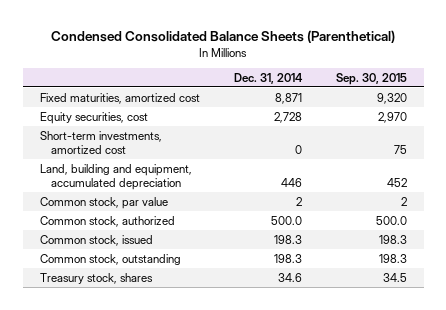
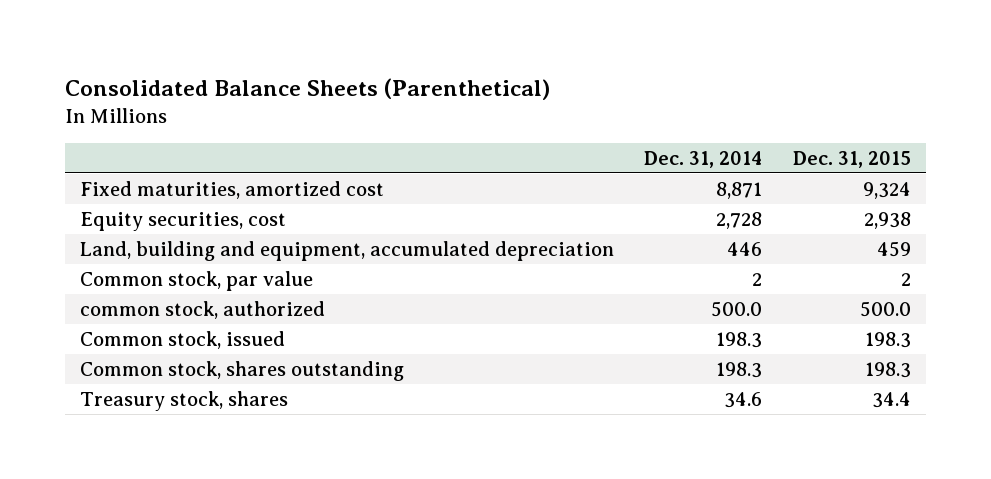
- Condensed Consolidated Balance Sheets (Parenthetical)
+ Consolidated Balance Sheets (Parenthetical)
- | Dec. 31, 2014 | Sep. 30, 2015
+ | Dec. 31, 2014 | Dec. 31, 2015
- Short-term investments, amortized cost | 0 | 75
- Common stock, authorized | 500.0 | 500.0
+ common stock, authorized | 500.0 | 500.0
- Common stock, outstanding | 198.3 | 198.3
+ Common stock, shares outstanding | 198.3 | 198.3

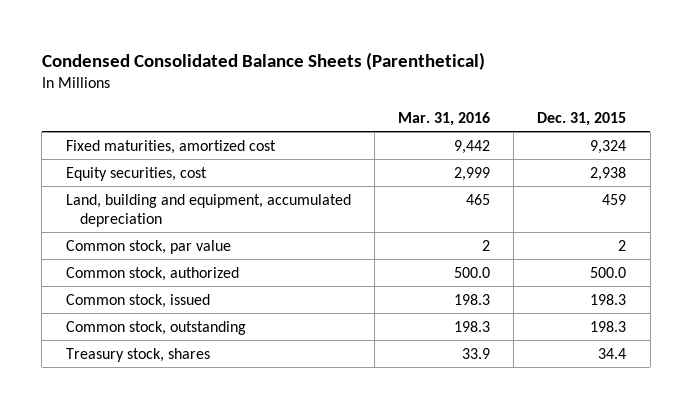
- Consolidated Balance Sheets (Parenthetical)
+ Condensed Consolidated Balance Sheets (Parenthetical)
- | Dec. 31, 2014 | Dec. 31, 2015
+ | Mar. 31, 2016 | Dec. 31, 2015
- common stock, authorized | 500.0 | 500.0
+ Common stock, authorized | 500.0 | 500.0
- Common stock, shares outstanding | 198.3 | 198.3
+ Common stock, outstanding | 198.3 | 198.3

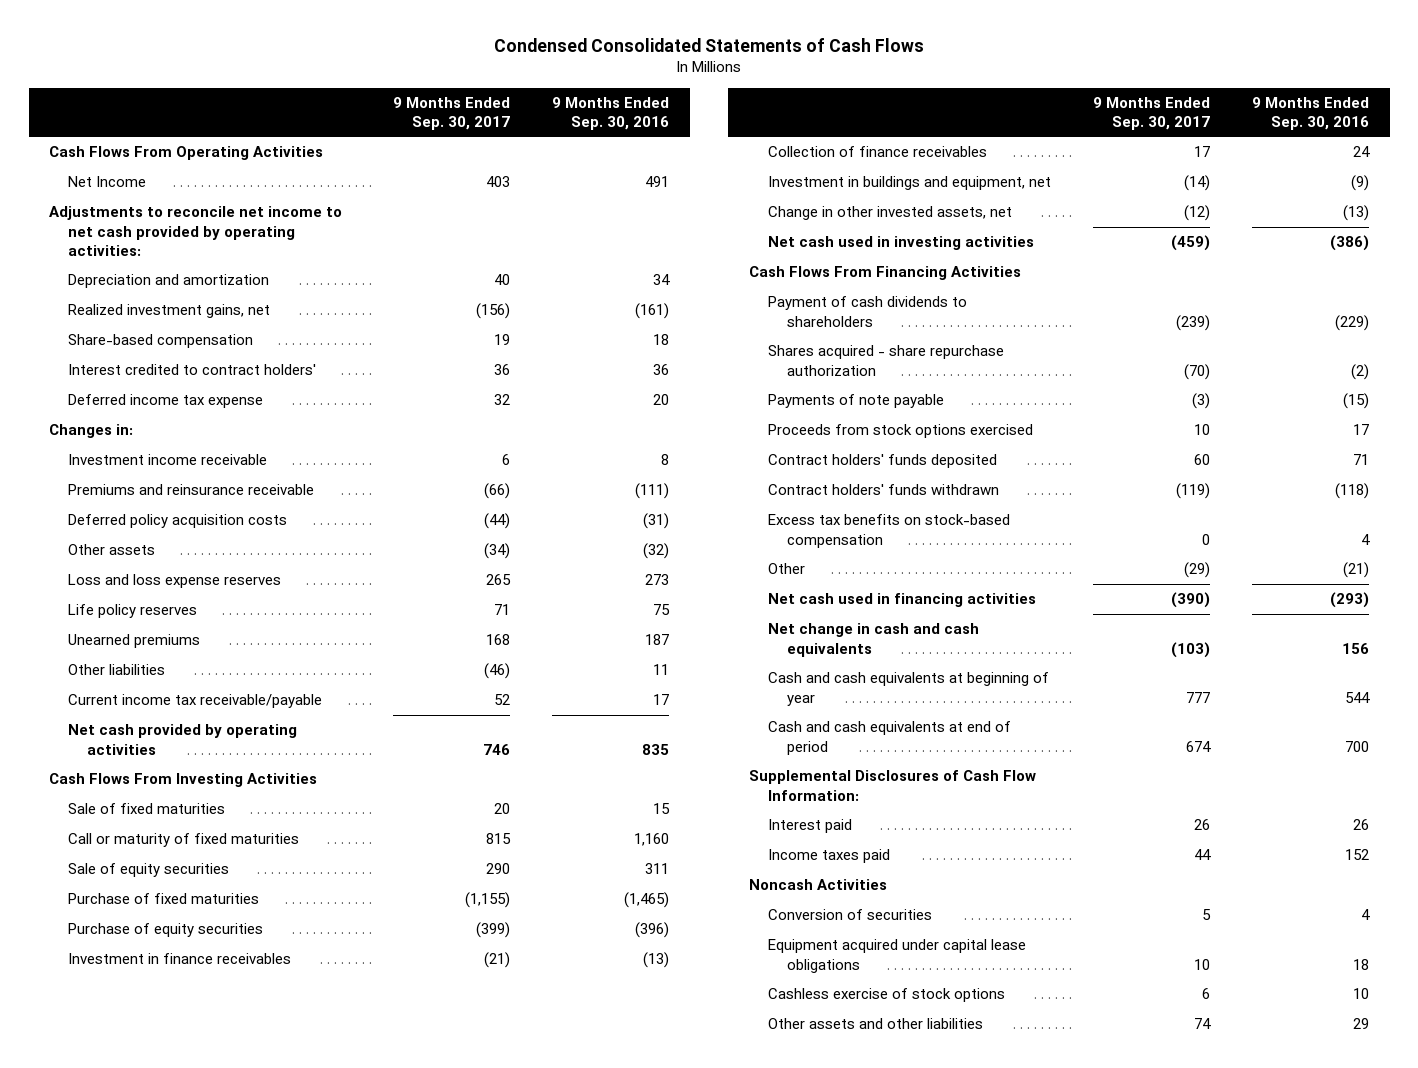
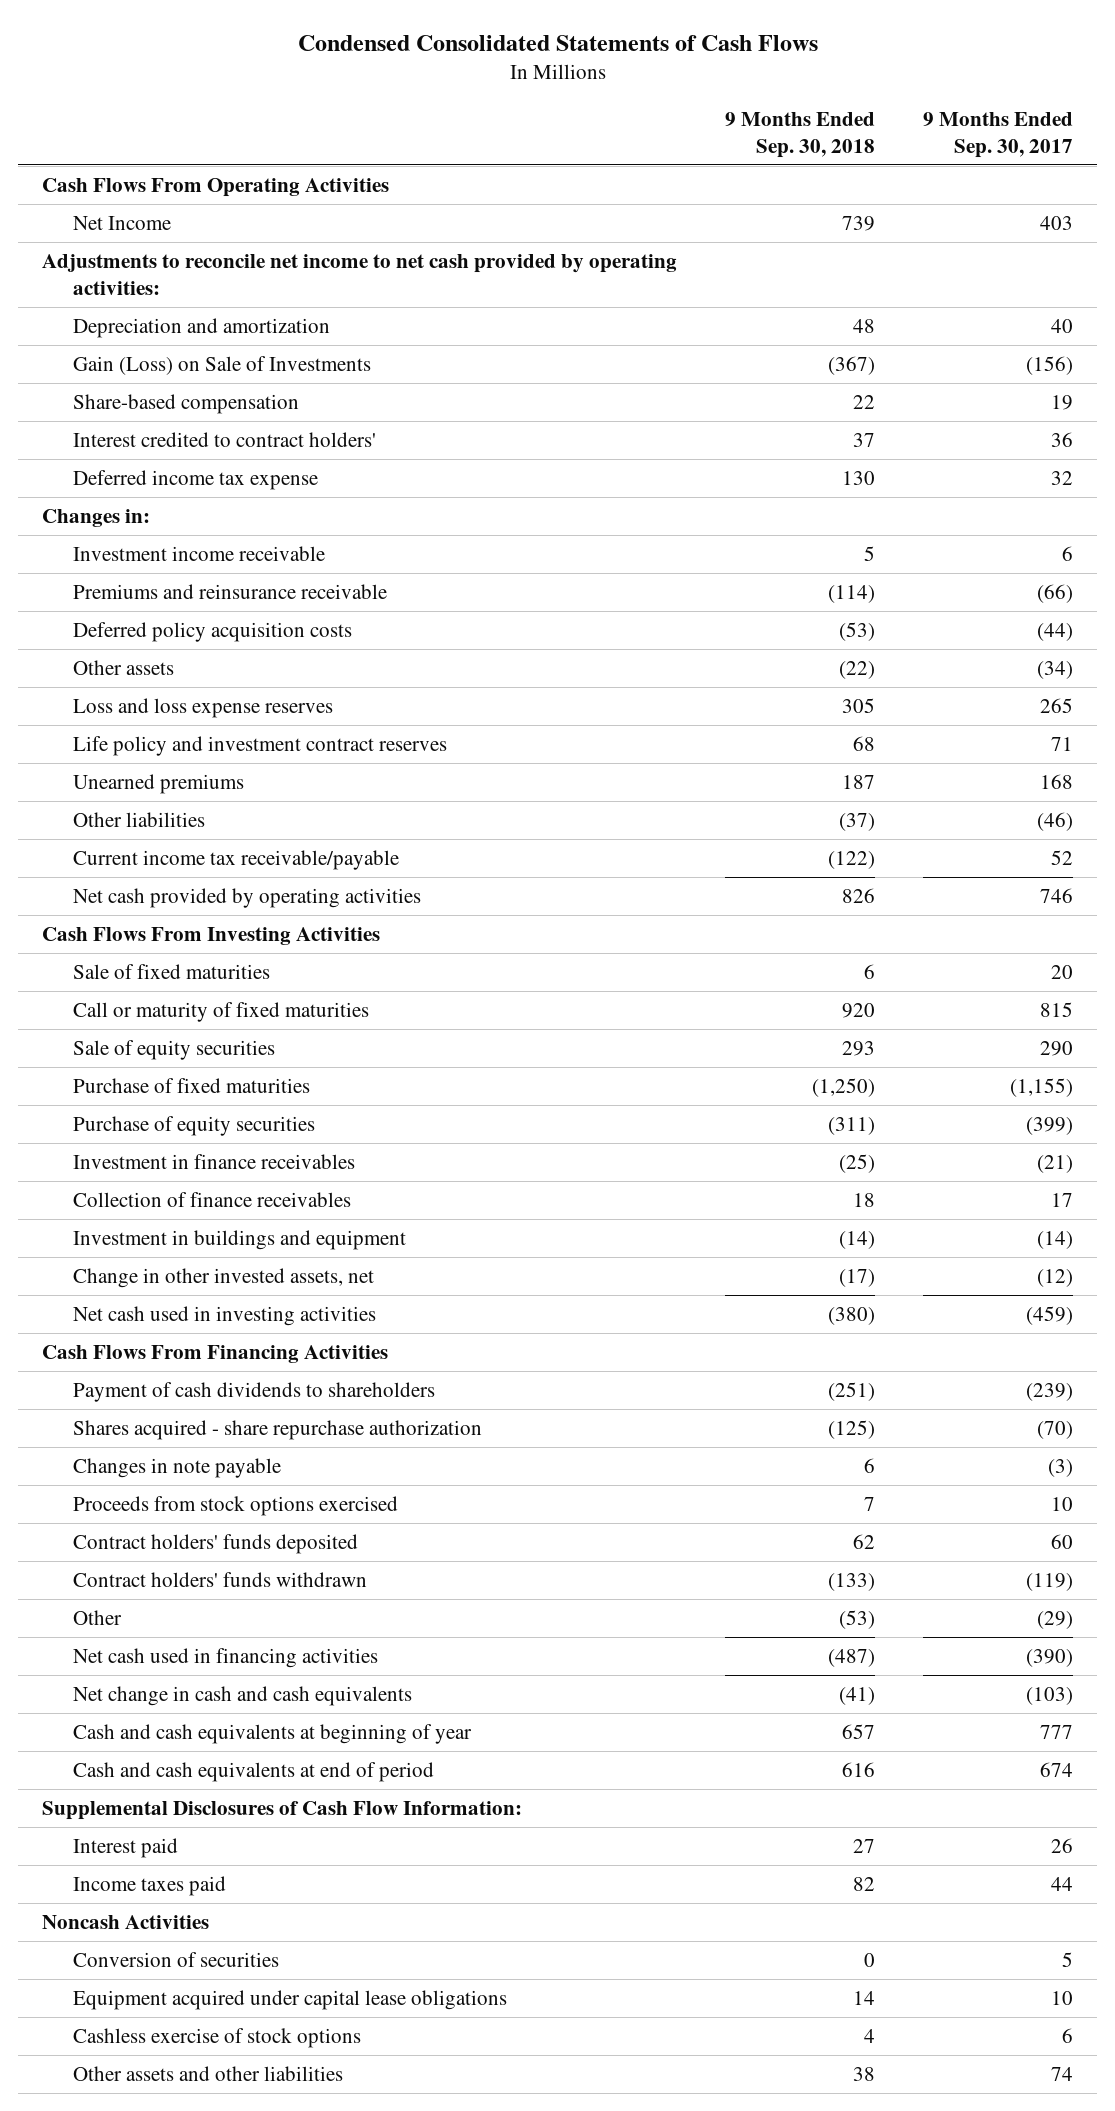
- | 9 Months Ended Sep. 30, 2017 | 9 Months Ended Sep. 30, 2016
+ | 9 Months Ended Sep. 30, 2018 | 9 Months Ended Sep. 30, 2017
- Realized investment gains, net | (156) | (161)
+ Gain (Loss) on Sale of Investments | (367) | (156)
- Life policy reserves | 71 | 75
+ Life policy and investment contract reserves | 68 | 71
- Investment in buildings and equipment, net | (14) | (9)
+ Investment in buildings and equipment | (14) | (14)
- Payments of note payable | (3) | (15)
+ Changes in note payable | 6 | (3)
- Excess tax benefits on stock-based compensation | 0 | 4

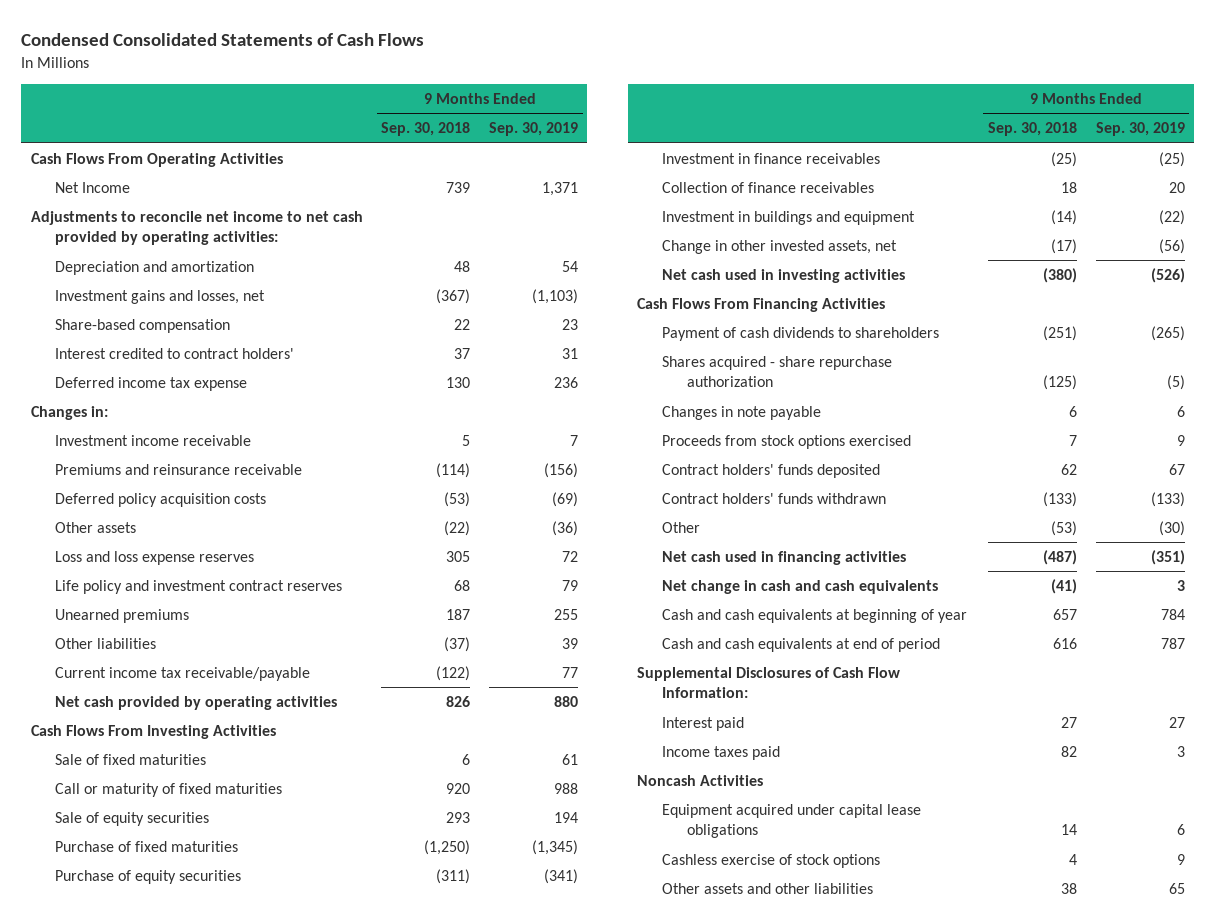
- | 9 Months Ended Sep. 30, 2018 | 9 Months Ended Sep. 30, 2017
+ | 9 Months Ended Sep. 30, 2018 | 9 Months Ended Sep. 30, 2019
- Gain (Loss) on Sale of Investments | (367) | (156)
+ Investment gains and losses, net | (367) | (1,103)
- Conversion of securities | 0 | 5

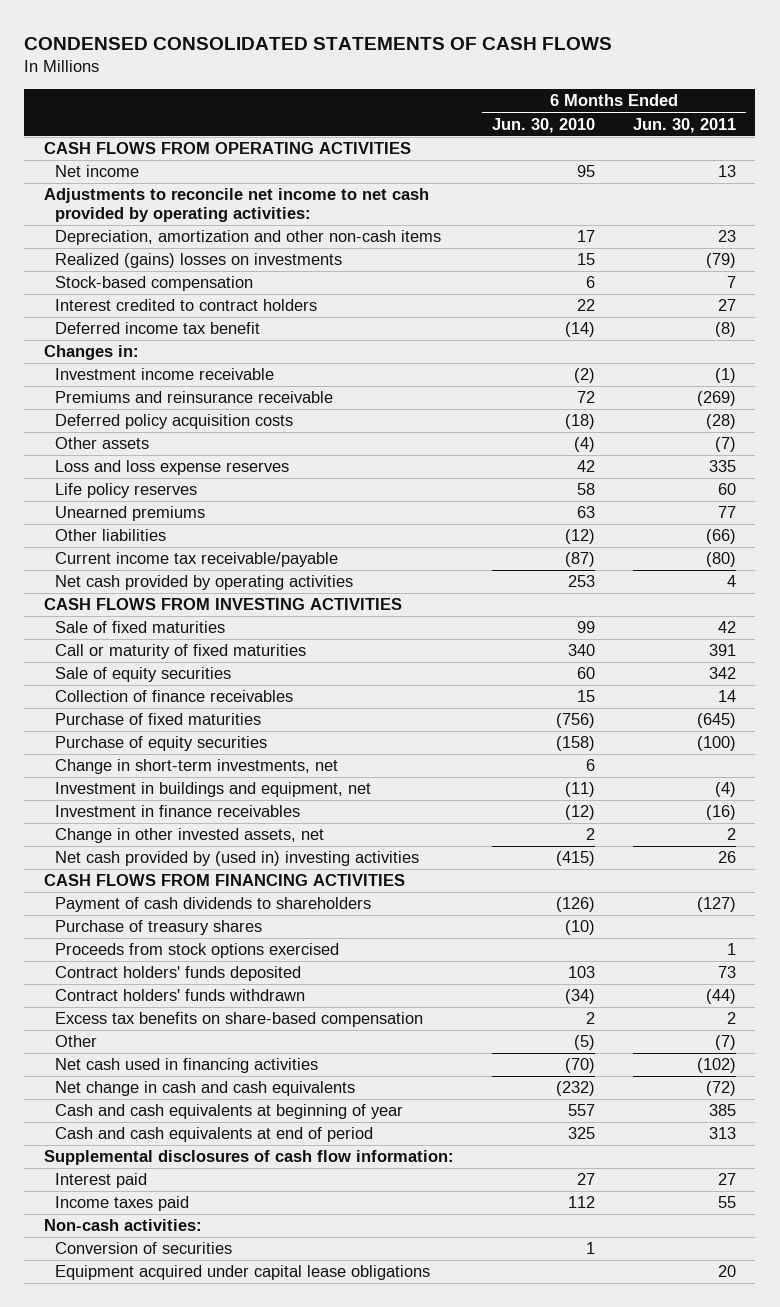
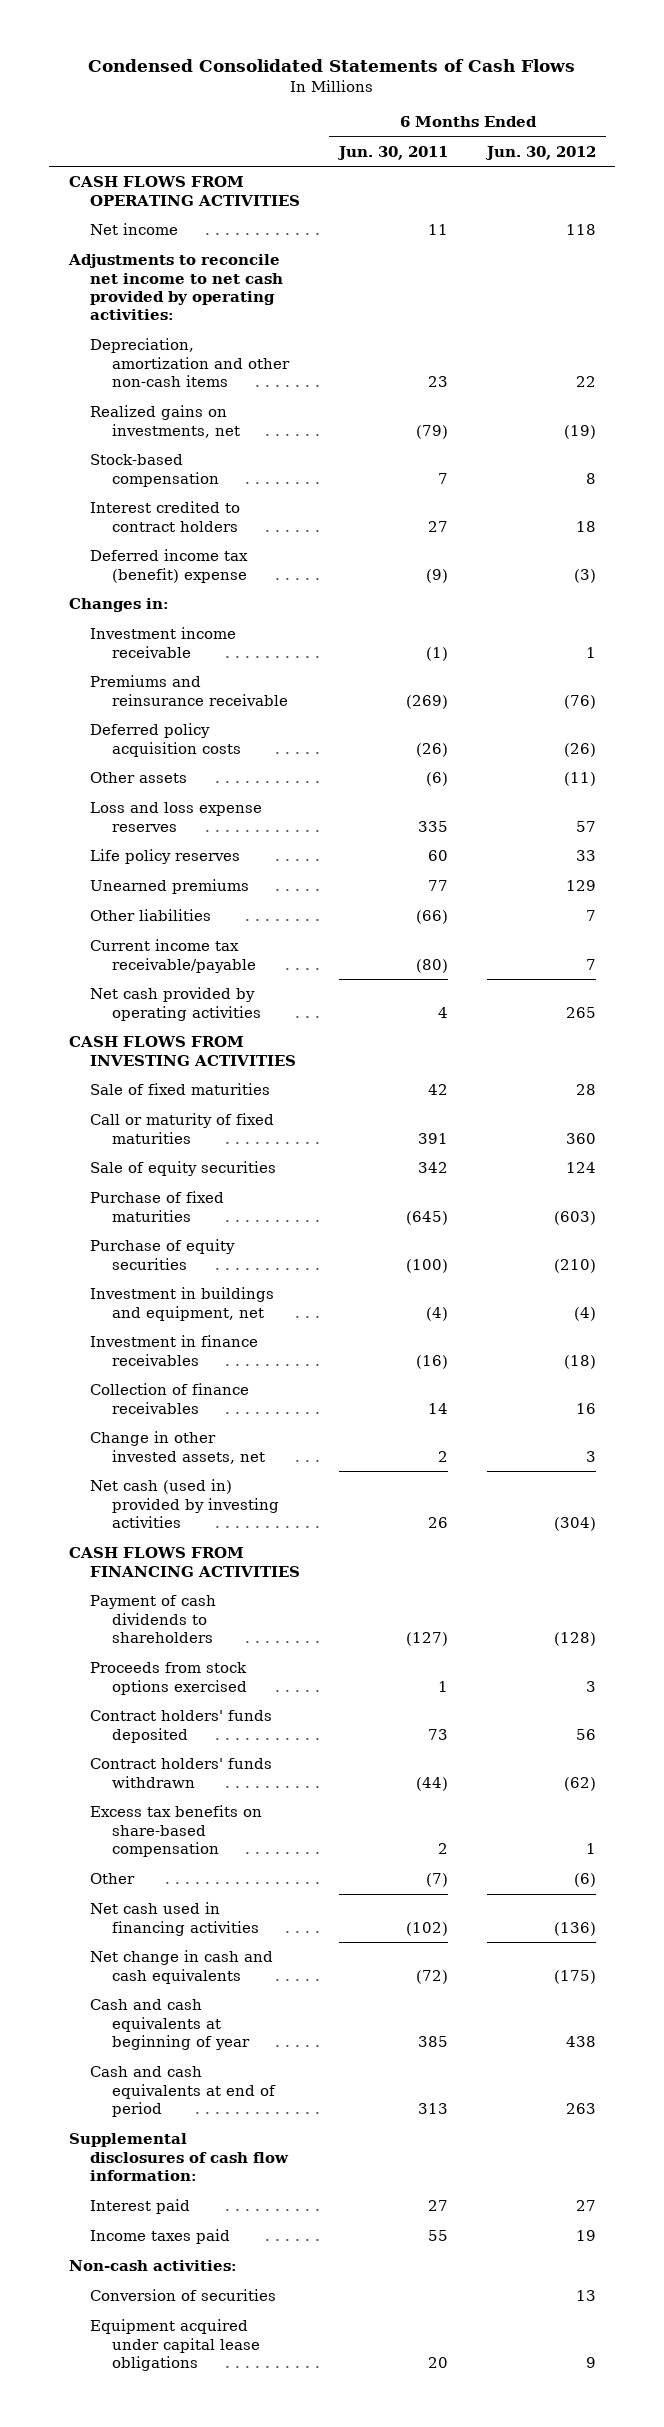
- CONDENSED CONSOLIDATED STATEMENTS OF CASH FLOWS
+ Condensed Consolidated Statements of Cash Flows
- | 6 Months Ended Jun. 30, 2010 | 6 Months Ended Jun. 30, 2011
+ | 6 Months Ended Jun. 30, 2011 | 6 Months Ended Jun. 30, 2012
- Net income | 95 | 13
+ Net income | 11 | 118
- Realized (gains) losses on investments | 15 | (79)
+ Realized gains on investments, net | (79) | (19)
- Deferred income tax benefit | (14) | (8)
+ Deferred income tax (benefit) expense | (9) | (3)
- Deferred policy acquisition costs | (18) | (28)
- Other assets | (4) | (7)
+ Deferred policy acquisition costs | (26) | (26)
+ Other assets | (6) | (11)
- Change in short-term investments, net | 6 |
moved down: Collection of finance receivables | 14 | 16
- Net cash provided by (used in) investing activities | (415) | 26
+ Net cash (used in) provided by investing activities | 26 | (304)
- Purchase of treasury shares | (10) |

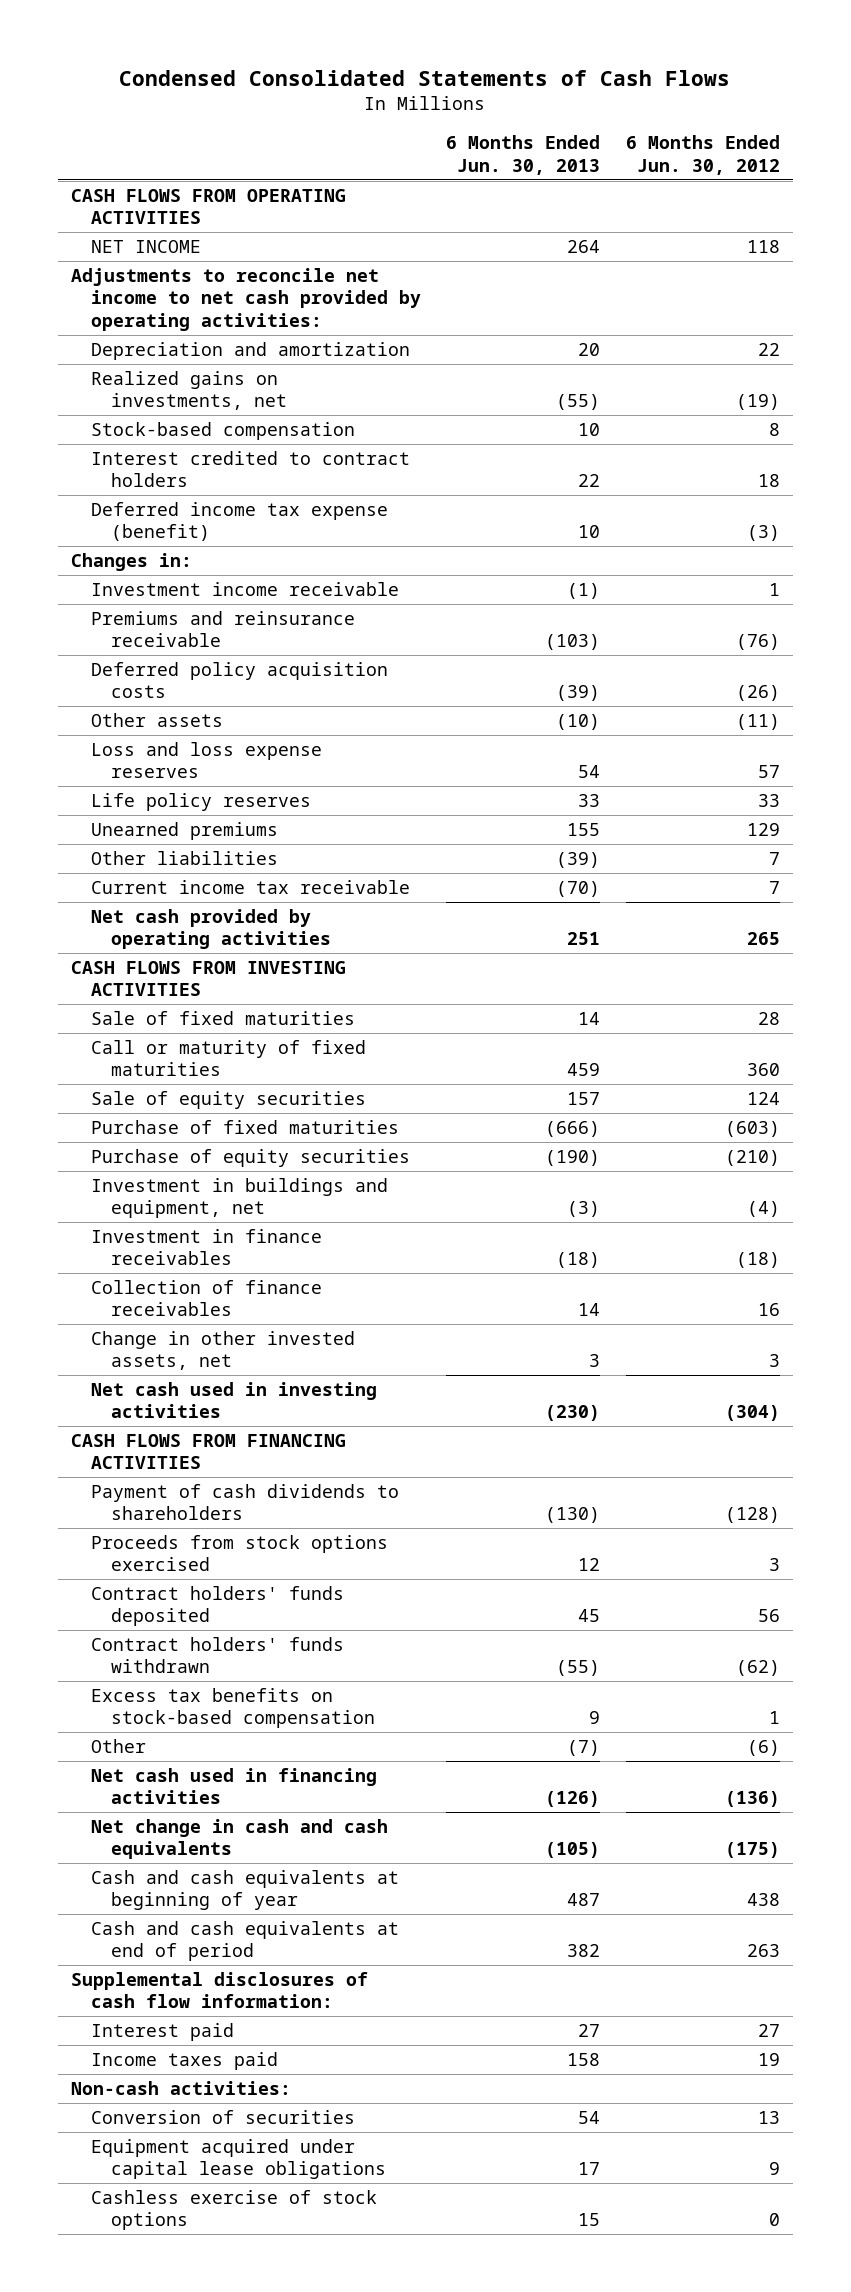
- | 6 Months Ended Jun. 30, 2011 | 6 Months Ended Jun. 30, 2012
+ | 6 Months Ended Jun. 30, 2013 | 6 Months Ended Jun. 30, 2012
- Net income | 11 | 118
+ NET INCOME | 264 | 118
- Depreciation, amortization and other non-cash items | 23 | 22
+ Depreciation and amortization | 20 | 22
- Deferred income tax (benefit) expense | (9) | (3)
+ Deferred income tax expense (benefit) | 10 | (3)
- Current income tax receivable/payable | (80) | 7
+ Current income tax receivable | (70) | 7
- Net cash (used in) provided by investing activities | 26 | (304)
+ Net cash used in investing activities | (230) | (304)
- Excess tax benefits on share-based compensation | 2 | 1
+ Excess tax benefits on stock-based compensation | 9 | 1
+ Cashless exercise of stock options | 15 | 0

